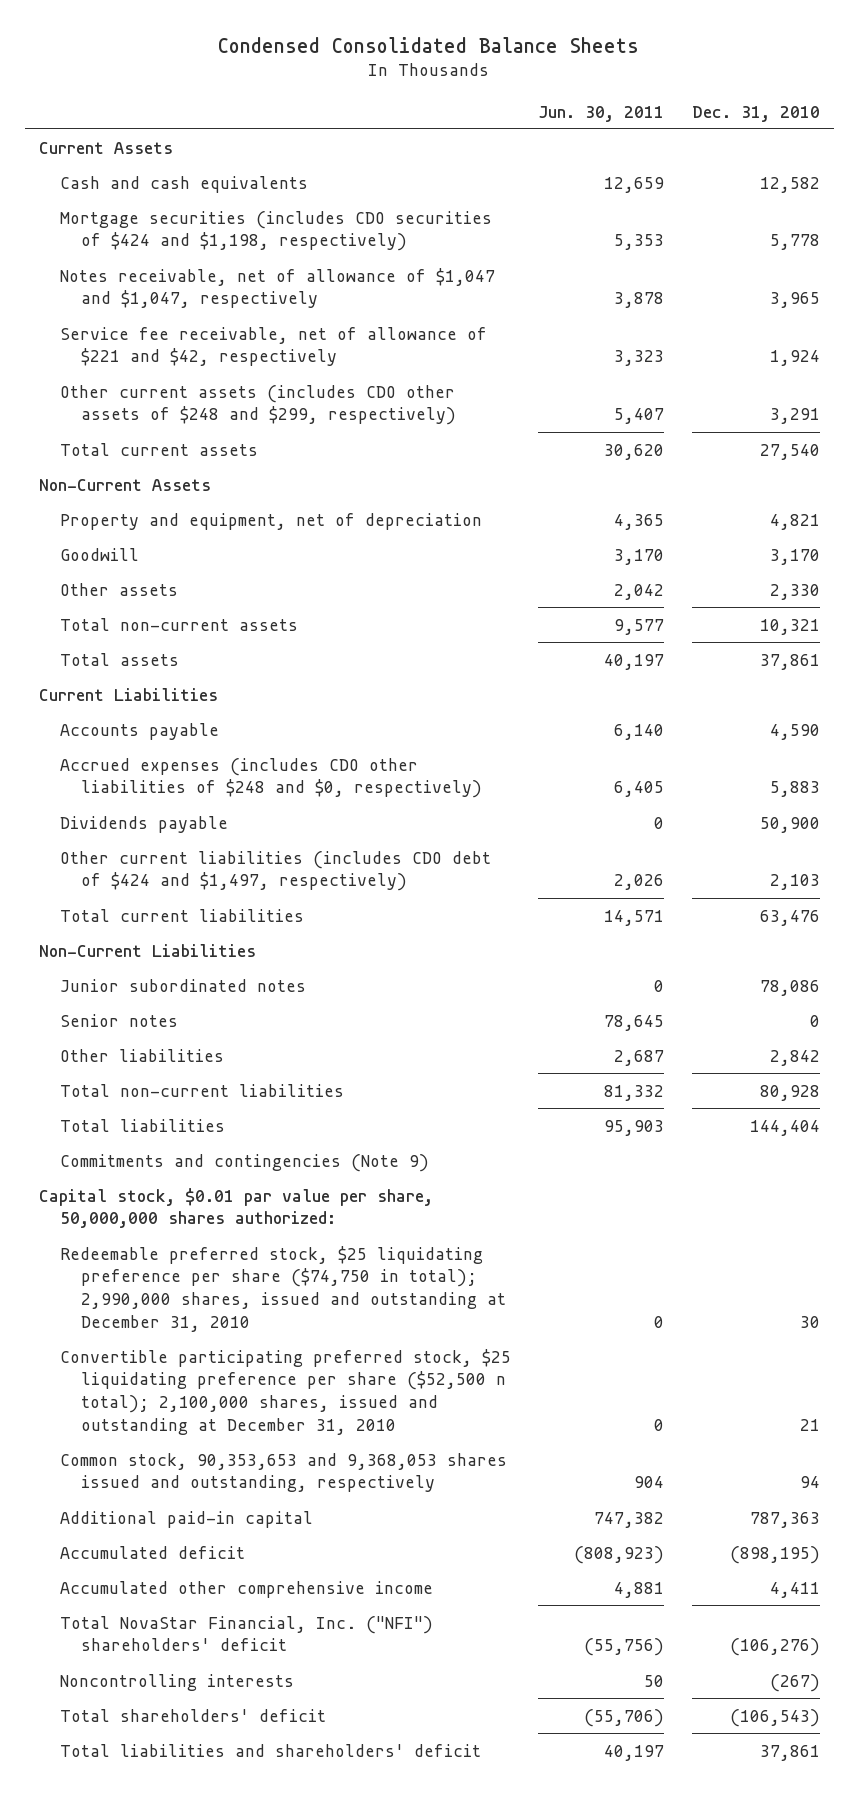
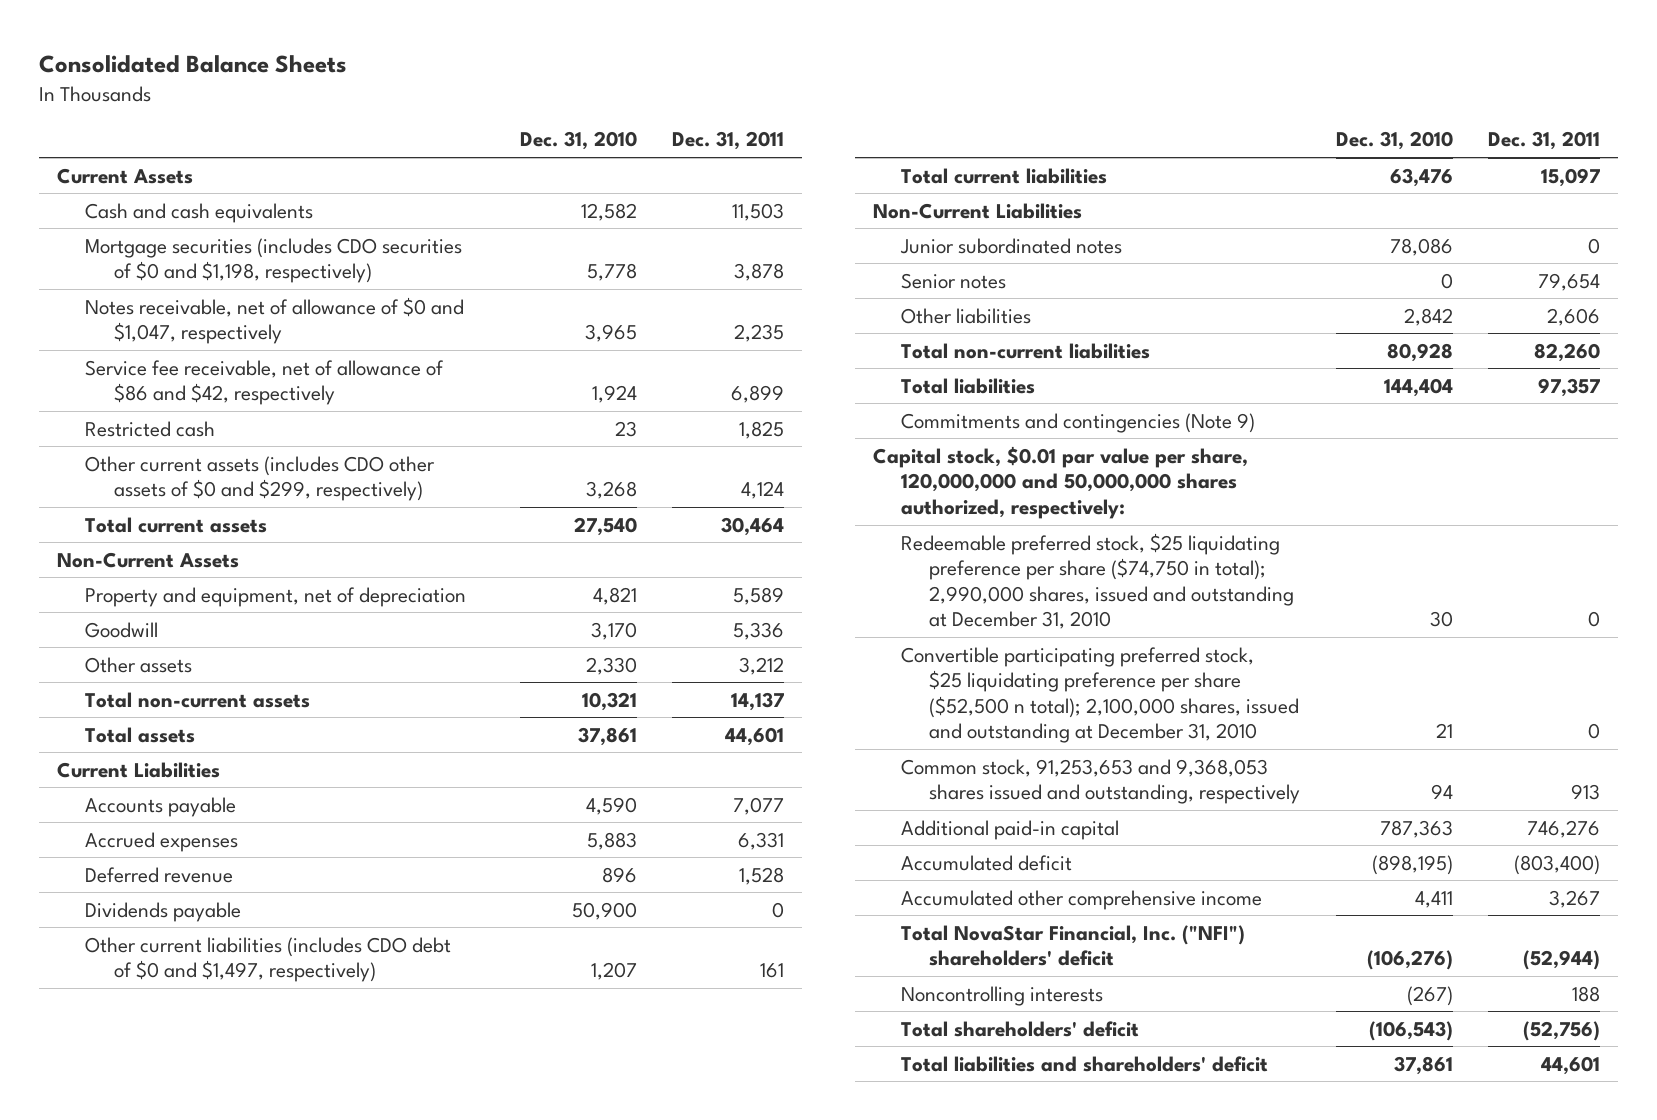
- Condensed Consolidated Balance Sheets
+ Consolidated Balance Sheets
- | Jun. 30, 2011 | Dec. 31, 2010
+ | Dec. 31, 2010 | Dec. 31, 2011
- Mortgage securities (includes CDO securities of $424 and $1,198, respectively) | 5,353 | 5,778
- Notes receivable, net of allowance of $1,047 and $1,047, respectively | 3,878 | 3,965
- Service fee receivable, net of allowance of $221 and $42, respectively | 3,323 | 1,924
- Other current assets (includes CDO other assets of $248 and $299, respectively) | 5,407 | 3,291
+ Mortgage securities (includes CDO securities of $0 and $1,198, respectively) | 5,778 | 3,878
+ Notes receivable, net of allowance of $0 and $1,047, respectively | 3,965 | 2,235
+ Service fee receivable, net of allowance of $86 and $42, respectively | 1,924 | 6,899
+ Restricted cash | 23 | 1,825
+ Other current assets (includes CDO other assets of $0 and $299, respectively) | 3,268 | 4,124
- Accrued expenses (includes CDO other liabilities of $248 and $0, respectively) | 6,405 | 5,883
+ Accrued expenses | 5,883 | 6,331
+ Deferred revenue | 896 | 1,528
- Other current liabilities (includes CDO debt of $424 and $1,497, respectively) | 2,026 | 2,103
+ Other current liabilities (includes CDO debt of $0 and $1,497, respectively) | 1,207 | 161
- Capital stock, $0.01 par value per share, 50,000,000 shares authorized:
+ Capital stock, $0.01 par value per share, 120,000,000 and 50,000,000 shares authorized, respectively:
- Common stock, 90,353,653 and 9,368,053 shares issued and outstanding, respectively | 904 | 94
+ Common stock, 91,253,653 and 9,368,053 shares issued and outstanding, respectively | 94 | 913

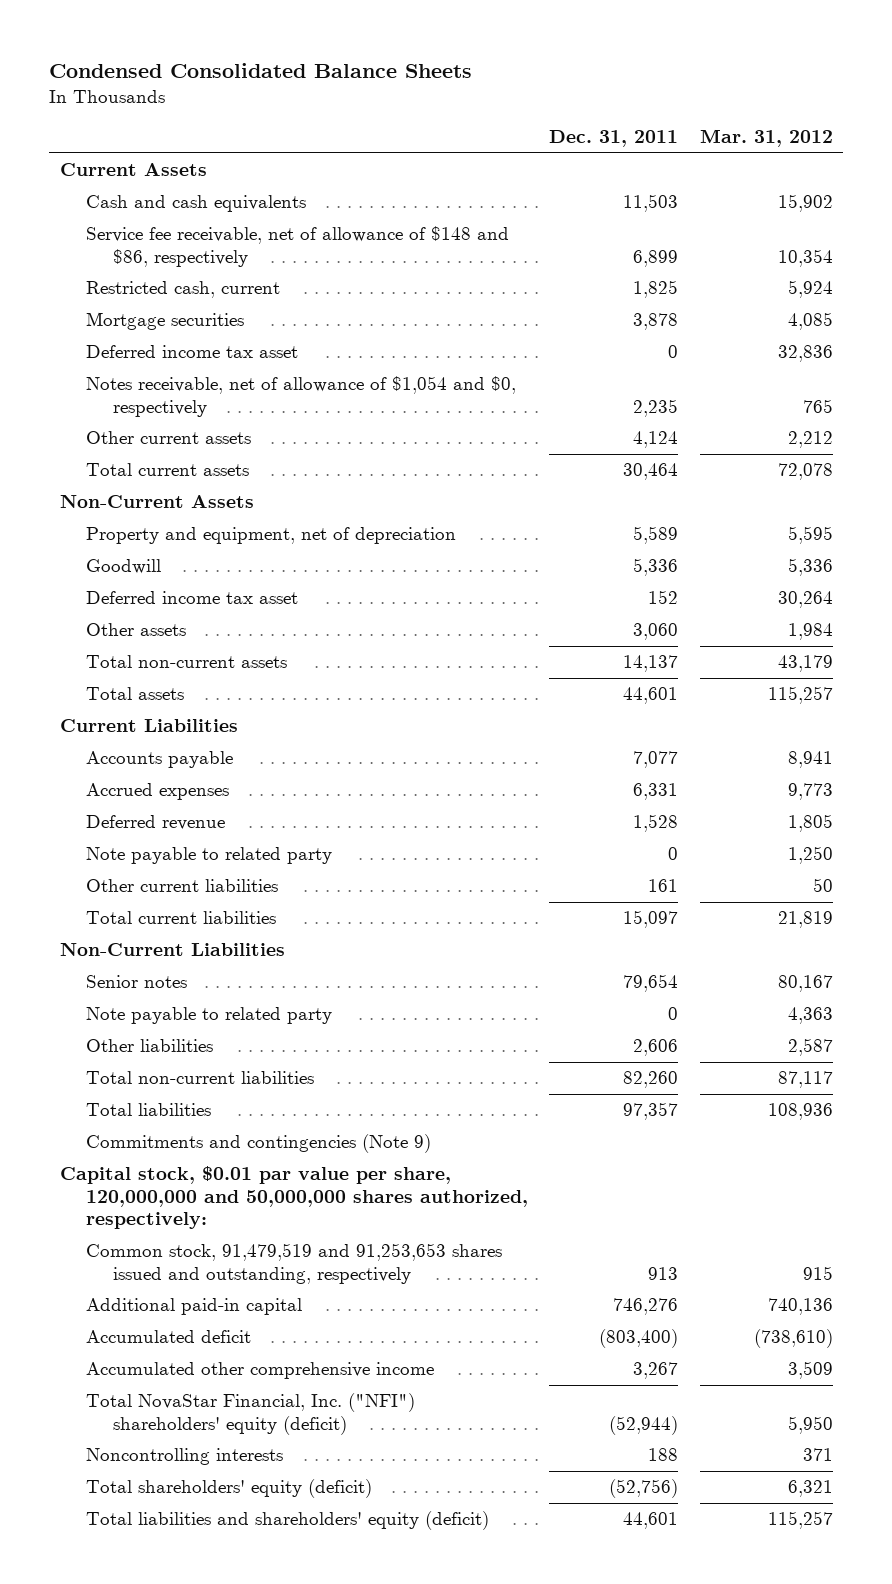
- Consolidated Balance Sheets
+ Condensed Consolidated Balance Sheets
- | Dec. 31, 2010 | Dec. 31, 2011
+ | Dec. 31, 2011 | Mar. 31, 2012
- Mortgage securities (includes CDO securities of $0 and $1,198, respectively) | 5,778 | 3,878
- Notes receivable, net of allowance of $0 and $1,047, respectively | 3,965 | 2,235
- Service fee receivable, net of allowance of $86 and $42, respectively | 1,924 | 6,899
- Restricted cash | 23 | 1,825
- Other current assets (includes CDO other assets of $0 and $299, respectively) | 3,268 | 4,124
+ Service fee receivable, net of allowance of $148 and $86, respectively | 6,899 | 10,354
+ Restricted cash, current | 1,825 | 5,924
+ Mortgage securities | 3,878 | 4,085
+ Deferred income tax asset | 0 | 32,836
+ Notes receivable, net of allowance of $1,054 and $0, respectively | 2,235 | 765
+ Other current assets | 4,124 | 2,212
- Other assets | 2,330 | 3,212
+ Deferred income tax asset | 152 | 30,264
+ Other assets | 3,060 | 1,984
- Dividends payable | 50,900 | 0
- Other current liabilities (includes CDO debt of $0 and $1,497, respectively) | 1,207 | 161
+ Note payable to related party | 0 | 1,250
+ Other current liabilities | 161 | 50
- Junior subordinated notes | 78,086 | 0
+ Note payable to related party | 0 | 4,363
- Redeemable preferred stock, $25 liquidating preference per share ($74,750 in total); 2,990,000 shares, issued and outstanding at December 31, 2010 | 30 | 0
- Convertible participating preferred stock, $25 liquidating preference per share ($52,500 n total); 2,100,000 shares, issued and outstanding at December 31, 2010 | 21 | 0
- Common stock, 91,253,653 and 9,368,053 shares issued and outstanding, respectively | 94 | 913
+ Common stock, 91,479,519 and 91,253,653 shares issued and outstanding, respectively | 913 | 915
- Total NovaStar Financial, Inc. ("NFI") shareholders' deficit | (106,276) | (52,944)
+ Total NovaStar Financial, Inc. ("NFI") shareholders' equity (deficit) | (52,944) | 5,950
- Total shareholders' deficit | (106,543) | (52,756)
- Total liabilities and shareholders' deficit | 37,861 | 44,601
+ Total shareholders' equity (deficit) | (52,756) | 6,321
+ Total liabilities and shareholders' equity (deficit) | 44,601 | 115,257

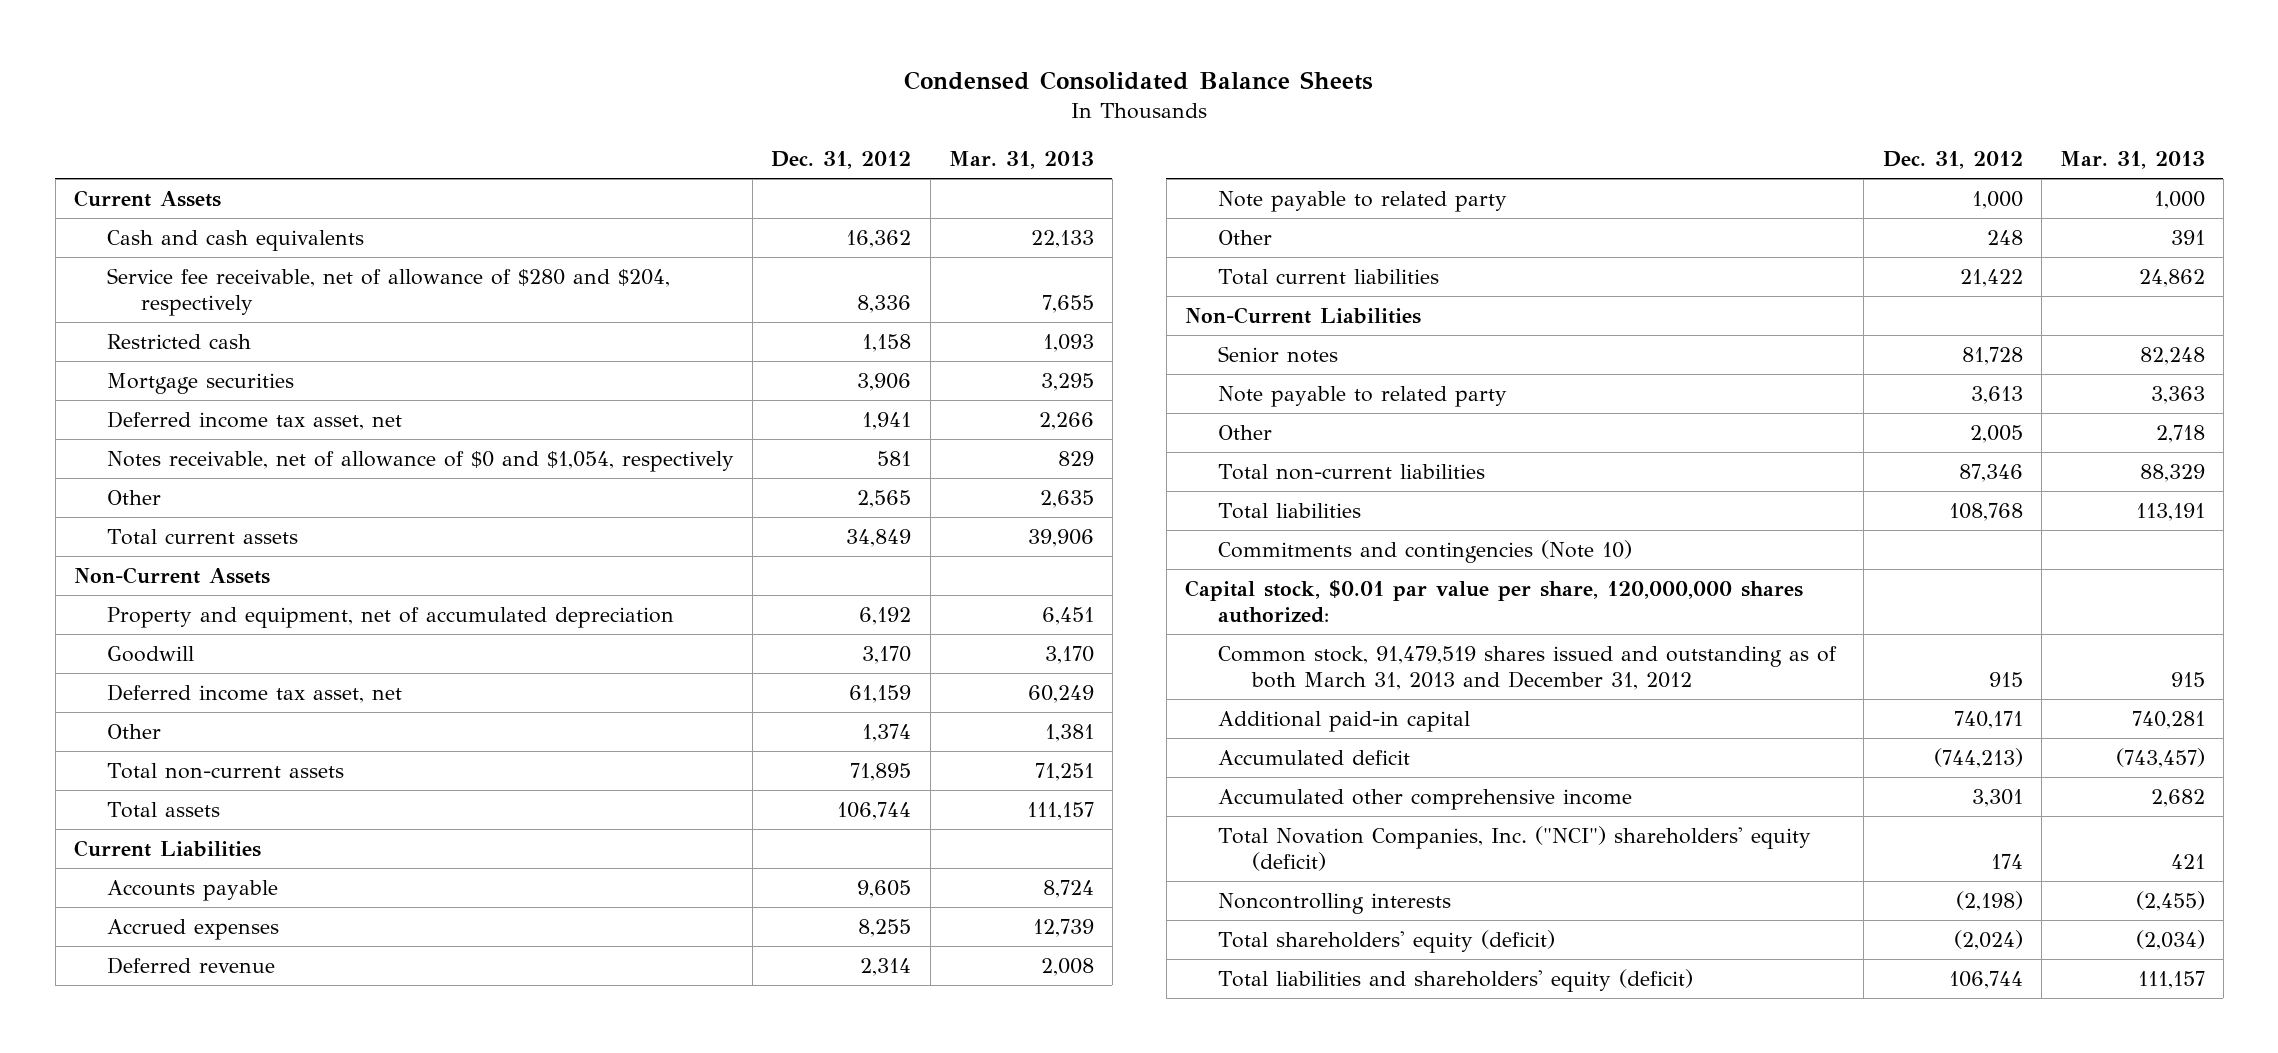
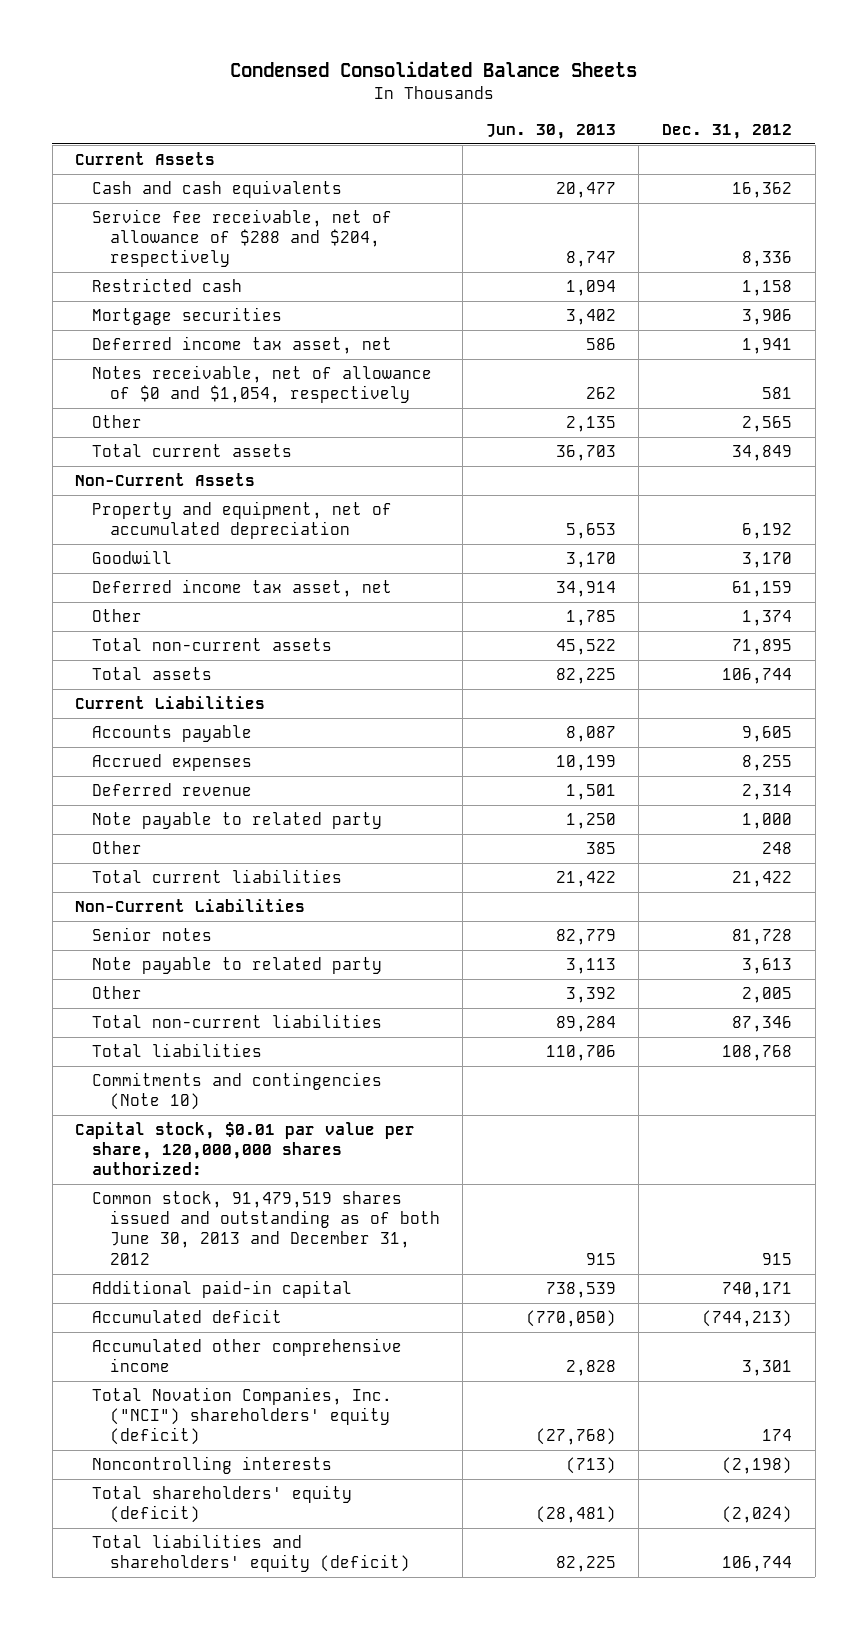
- | Dec. 31, 2012 | Mar. 31, 2013
+ | Jun. 30, 2013 | Dec. 31, 2012
- Service fee receivable, net of allowance of $280 and $204, respectively | 8,336 | 7,655
+ Service fee receivable, net of allowance of $288 and $204, respectively | 8,747 | 8,336
- Common stock, 91,479,519 shares issued and outstanding as of both March 31, 2013 and December 31, 2012 | 915 | 915
+ Common stock, 91,479,519 shares issued and outstanding as of both June 30, 2013 and December 31, 2012 | 915 | 915

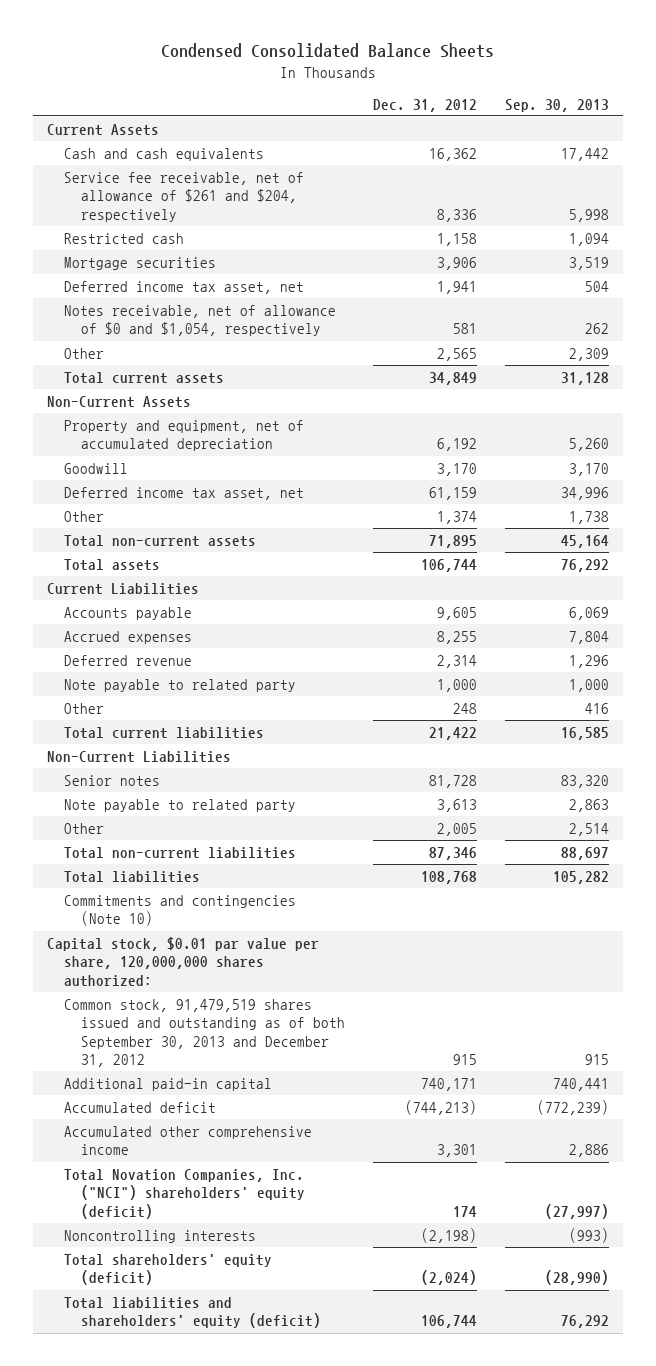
- | Jun. 30, 2013 | Dec. 31, 2012
+ | Dec. 31, 2012 | Sep. 30, 2013
- Service fee receivable, net of allowance of $288 and $204, respectively | 8,747 | 8,336
+ Service fee receivable, net of allowance of $261 and $204, respectively | 8,336 | 5,998
- Common stock, 91,479,519 shares issued and outstanding as of both June 30, 2013 and December 31, 2012 | 915 | 915
+ Common stock, 91,479,519 shares issued and outstanding as of both September 30, 2013 and December 31, 2012 | 915 | 915

